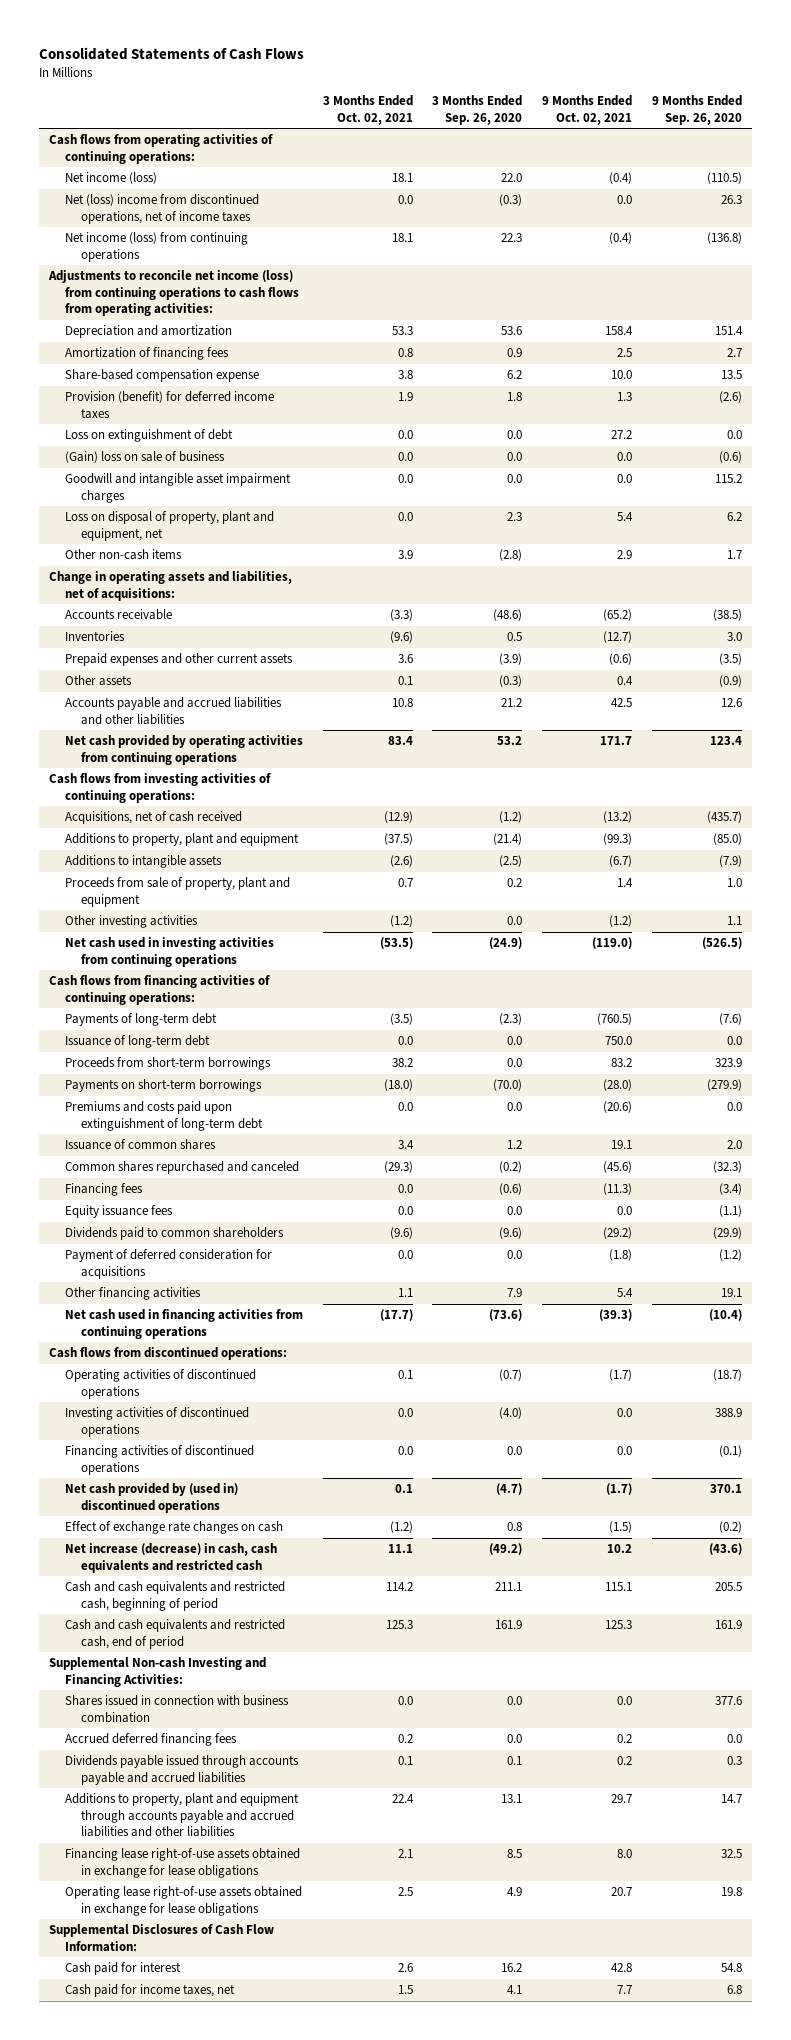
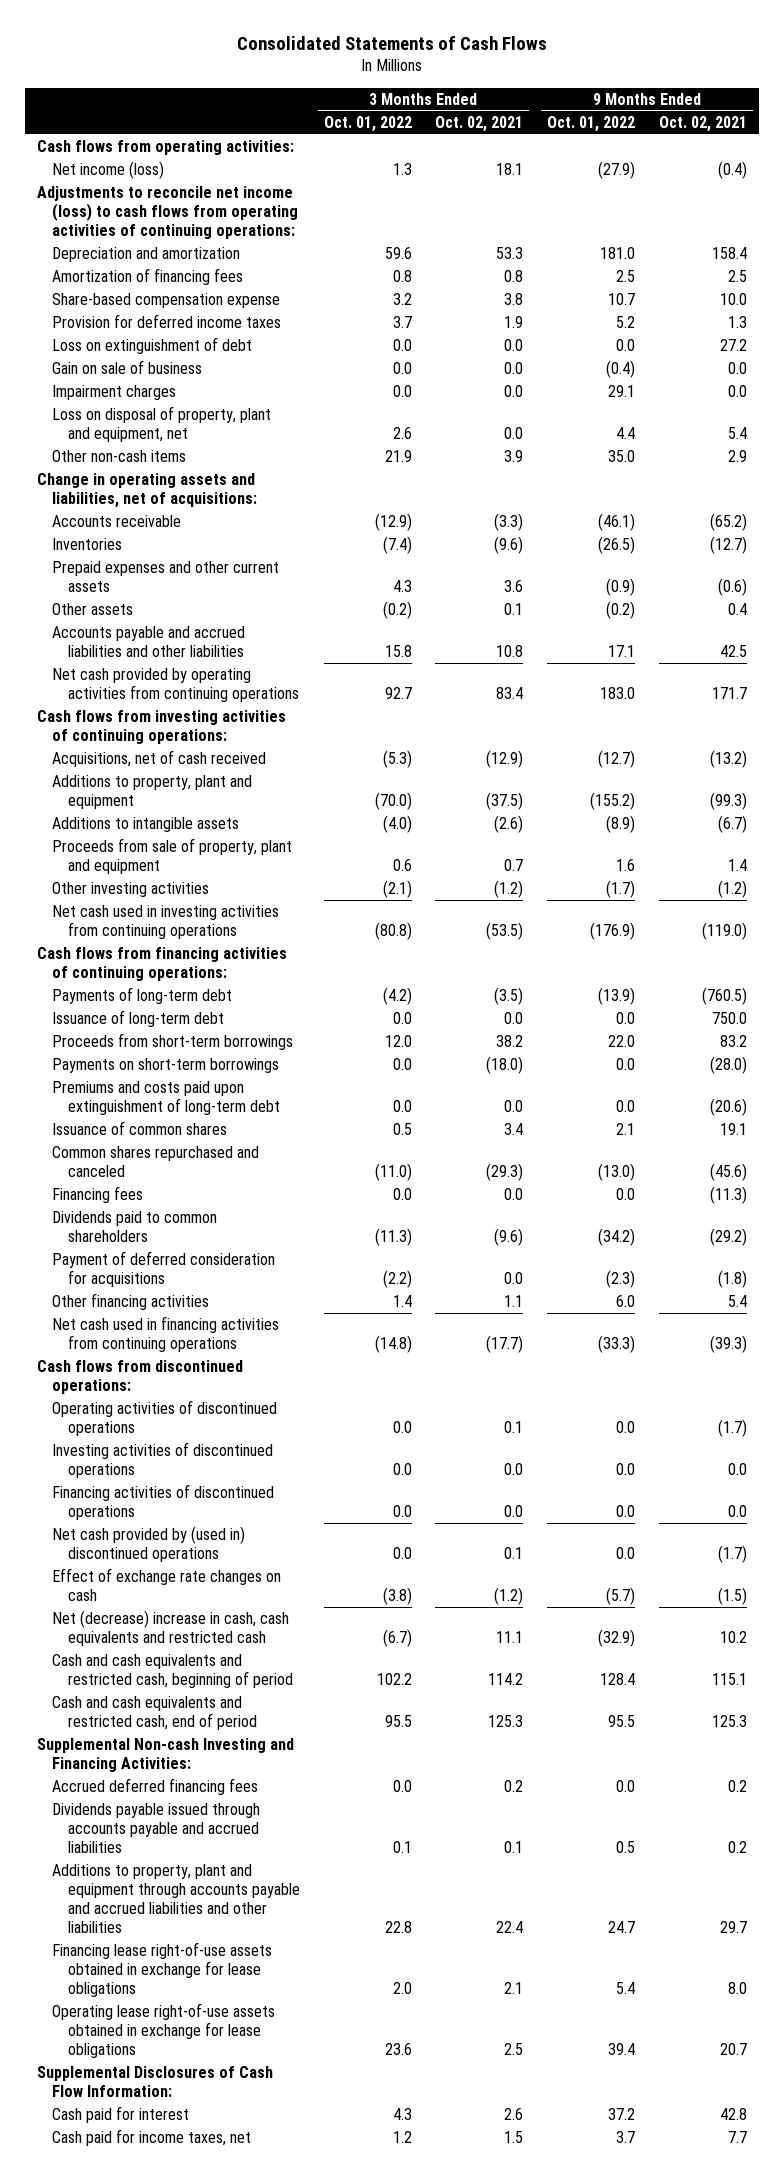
- | 3 Months Ended Oct. 02, 2021 | 3 Months Ended Sep. 26, 2020 | 9 Months Ended Oct. 02, 2021 | 9 Months Ended Sep. 26, 2020
+ | 3 Months Ended Oct. 01, 2022 | 3 Months Ended Oct. 02, 2021 | 9 Months Ended Oct. 01, 2022 | 9 Months Ended Oct. 02, 2021
- Cash flows from operating activities of continuing operations:
+ Cash flows from operating activities:
- Net (loss) income from discontinued operations, net of income taxes | 0.0 | (0.3) | 0.0 | 26.3
- Net income (loss) from continuing operations | 18.1 | 22.3 | (0.4) | (136.8)
- Adjustments to reconcile net income (loss) from continuing operations to cash flows from operating activities:
+ Adjustments to reconcile net income (loss) to cash flows from operating activities of continuing operations:
- Provision (benefit) for deferred income taxes | 1.9 | 1.8 | 1.3 | (2.6)
+ Provision for deferred income taxes | 3.7 | 1.9 | 5.2 | 1.3
- (Gain) loss on sale of business | 0.0 | 0.0 | 0.0 | (0.6)
- Goodwill and intangible asset impairment charges | 0.0 | 0.0 | 0.0 | 115.2
+ Gain on sale of business | 0.0 | 0.0 | (0.4) | 0.0
+ Impairment charges | 0.0 | 0.0 | 29.1 | 0.0
- Equity issuance fees | 0.0 | 0.0 | 0.0 | (1.1)
- Net increase (decrease) in cash, cash equivalents and restricted cash | 11.1 | (49.2) | 10.2 | (43.6)
+ Net (decrease) increase in cash, cash equivalents and restricted cash | (6.7) | 11.1 | (32.9) | 10.2
- Shares issued in connection with business combination | 0.0 | 0.0 | 0.0 | 377.6

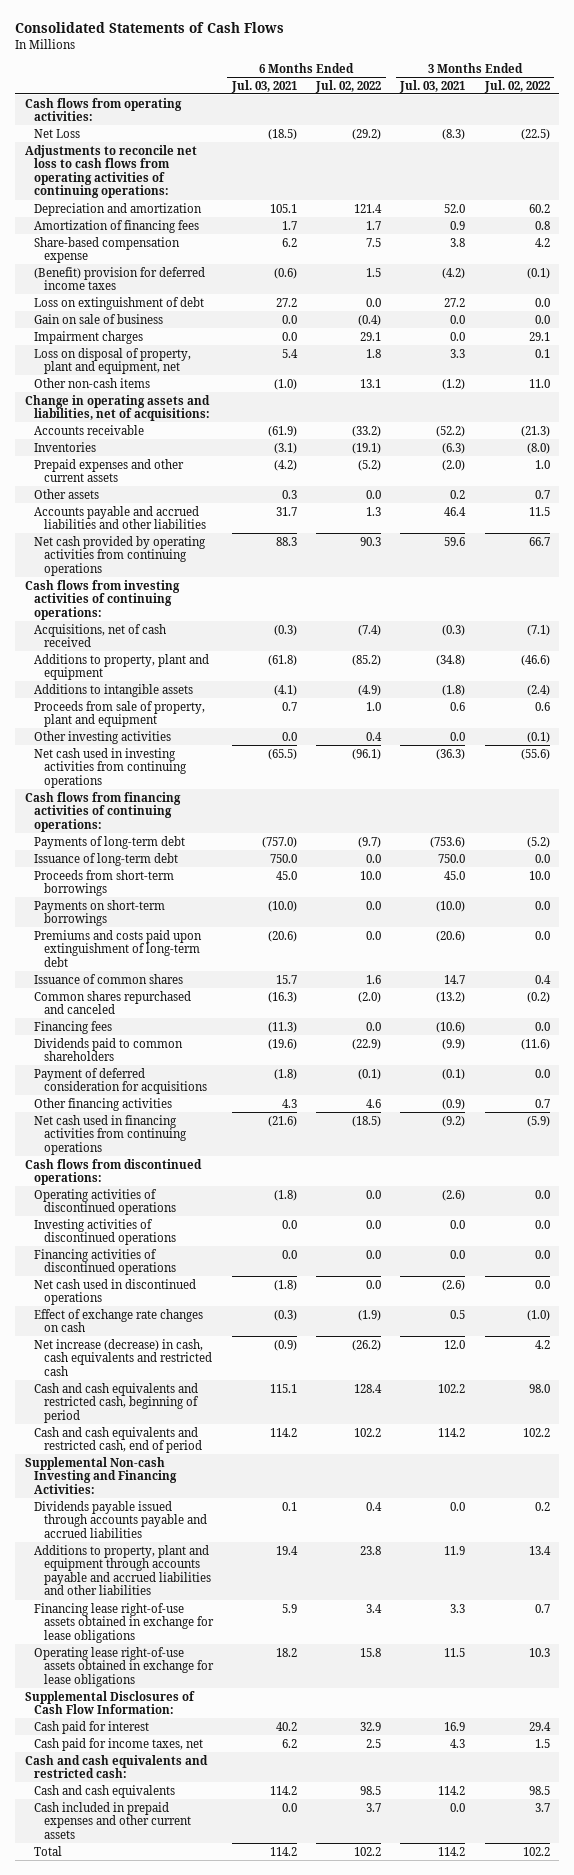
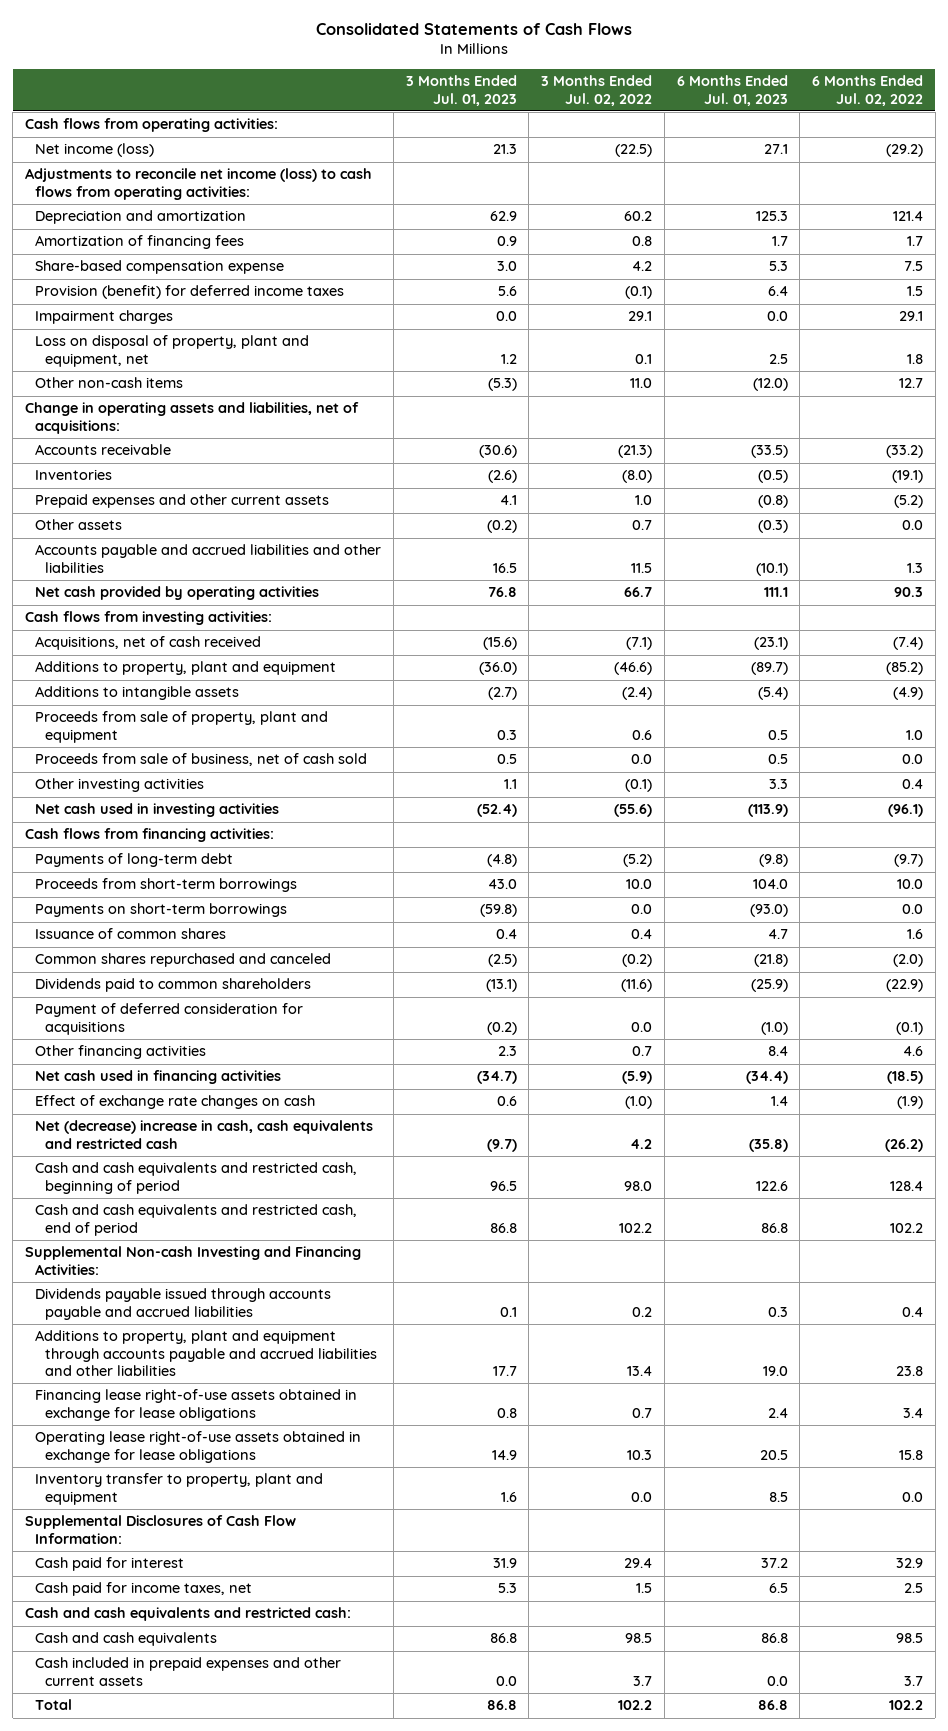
- | 6 Months Ended Jul. 03, 2021 | 6 Months Ended Jul. 02, 2022 | 3 Months Ended Jul. 03, 2021 | 3 Months Ended Jul. 02, 2022
+ | 3 Months Ended Jul. 01, 2023 | 3 Months Ended Jul. 02, 2022 | 6 Months Ended Jul. 01, 2023 | 6 Months Ended Jul. 02, 2022
- Net Loss | (18.5) | (29.2) | (8.3) | (22.5)
- Adjustments to reconcile net loss to cash flows from operating activities of continuing operations:
+ Net income (loss) | 21.3 | (22.5) | 27.1 | (29.2)
+ Adjustments to reconcile net income (loss) to cash flows from operating activities:
- (Benefit) provision for deferred income taxes | (0.6) | 1.5 | (4.2) | (0.1)
- Loss on extinguishment of debt | 27.2 | 0.0 | 27.2 | 0.0
- Gain on sale of business | 0.0 | (0.4) | 0.0 | 0.0
+ Provision (benefit) for deferred income taxes | 5.6 | (0.1) | 6.4 | 1.5
- Other non-cash items | (1.0) | 13.1 | (1.2) | 11.0
+ Other non-cash items | (5.3) | 11.0 | (12.0) | 12.7
- Net cash provided by operating activities from continuing operations | 88.3 | 90.3 | 59.6 | 66.7
- Cash flows from investing activities of continuing operations:
+ Net cash provided by operating activities | 76.8 | 66.7 | 111.1 | 90.3
+ Cash flows from investing activities:
+ Proceeds from sale of business, net of cash sold | 0.5 | 0.0 | 0.5 | 0.0
- Net cash used in investing activities from continuing operations | (65.5) | (96.1) | (36.3) | (55.6)
- Cash flows from financing activities of continuing operations:
+ Net cash used in investing activities | (52.4) | (55.6) | (113.9) | (96.1)
+ Cash flows from financing activities:
- Issuance of long-term debt | 750.0 | 0.0 | 750.0 | 0.0
- Premiums and costs paid upon extinguishment of long-term debt | (20.6) | 0.0 | (20.6) | 0.0
- Financing fees | (11.3) | 0.0 | (10.6) | 0.0
- Net cash used in financing activities from continuing operations | (21.6) | (18.5) | (9.2) | (5.9)
- Cash flows from discontinued operations:
- Operating activities of discontinued operations | (1.8) | 0.0 | (2.6) | 0.0
- Investing activities of discontinued operations | 0.0 | 0.0 | 0.0 | 0.0
- Financing activities of discontinued operations | 0.0 | 0.0 | 0.0 | 0.0
- Net cash used in discontinued operations | (1.8) | 0.0 | (2.6) | 0.0
+ Net cash used in financing activities | (34.7) | (5.9) | (34.4) | (18.5)
- Net increase (decrease) in cash, cash equivalents and restricted cash | (0.9) | (26.2) | 12.0 | 4.2
+ Net (decrease) increase in cash, cash equivalents and restricted cash | (9.7) | 4.2 | (35.8) | (26.2)
+ Inventory transfer to property, plant and equipment | 1.6 | 0.0 | 8.5 | 0.0

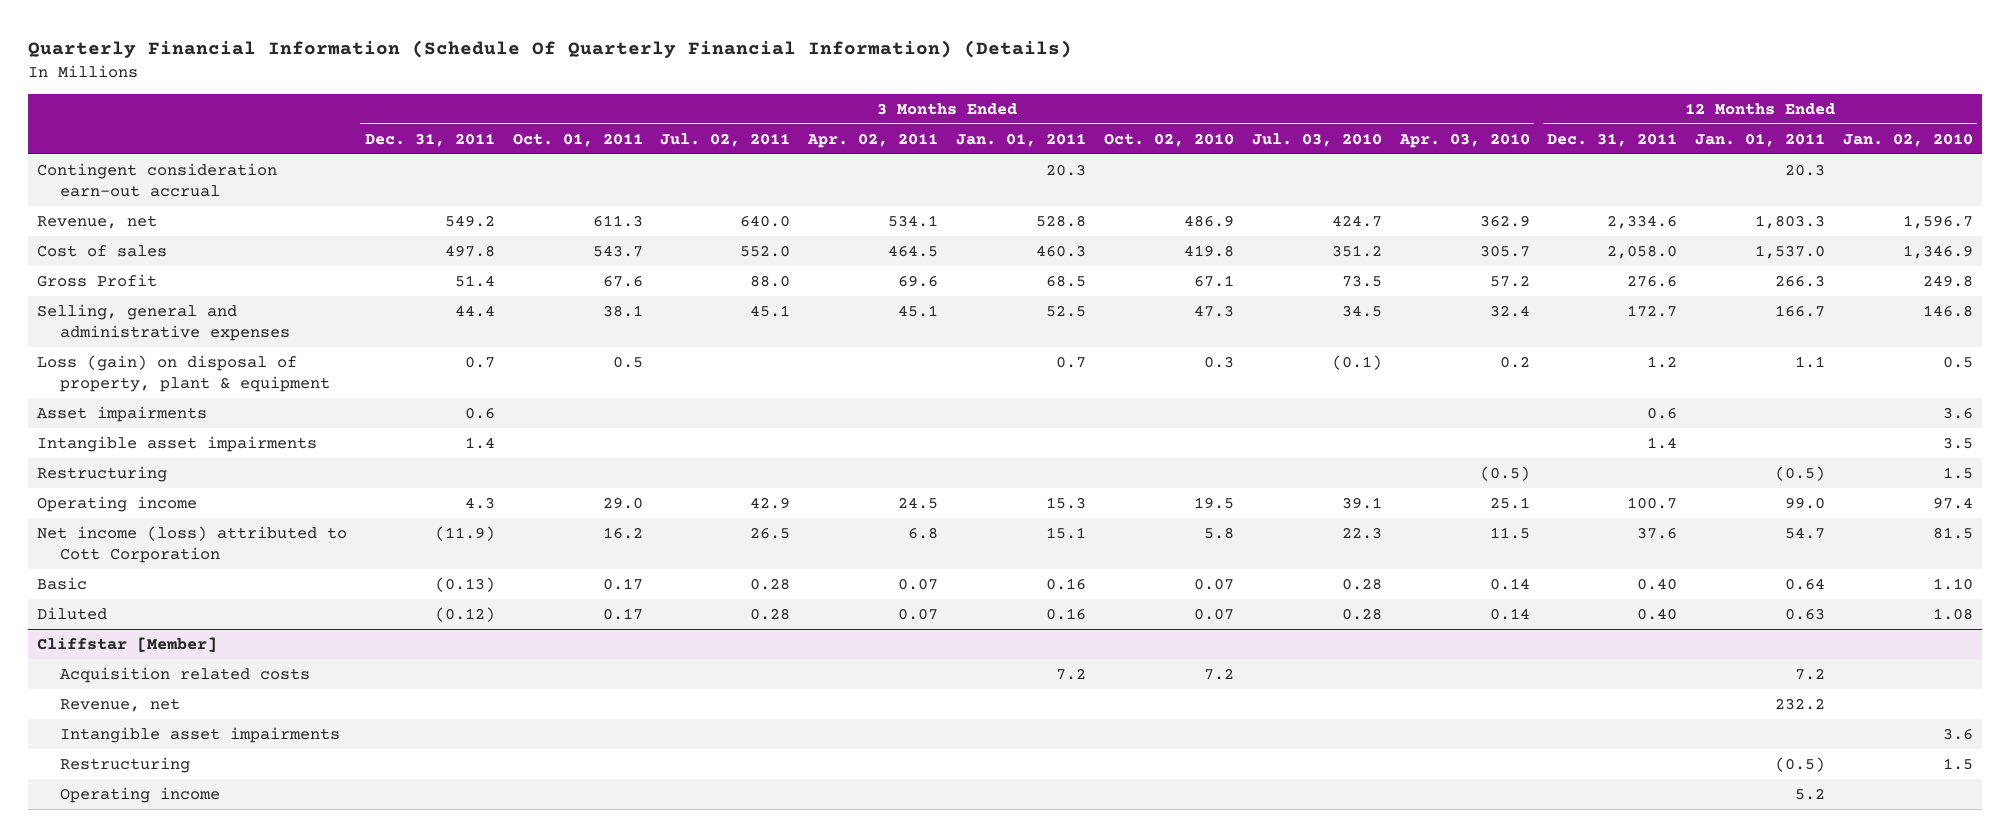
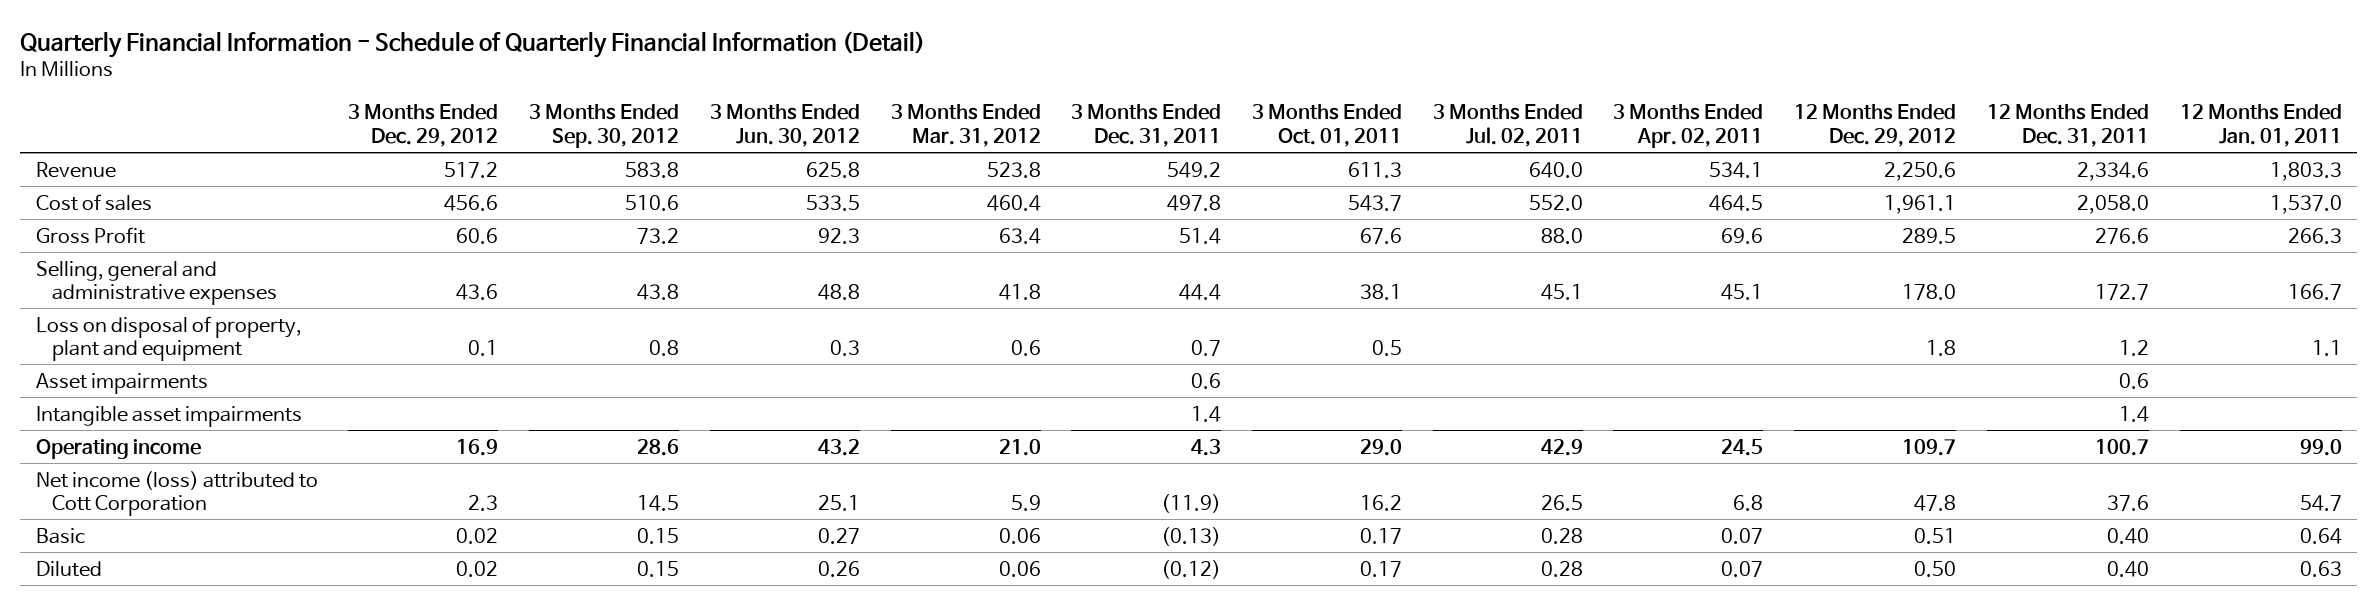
- Quarterly Financial Information (Schedule Of Quarterly Financial Information) (Details)
+ Quarterly Financial Information - Schedule of Quarterly Financial Information (Detail)
- | 3 Months Ended Dec. 31, 2011 | 3 Months Ended Oct. 01, 2011 | 3 Months Ended Jul. 02, 2011 | 3 Months Ended Apr. 02, 2011 | 3 Months Ended Jan. 01, 2011 | 3 Months Ended Oct. 02, 2010 | 3 Months Ended Jul. 03, 2010 | 3 Months Ended Apr. 03, 2010 | 12 Months Ended Dec. 31, 2011 | 12 Months Ended Jan. 01, 2011 | 12 Months Ended Jan. 02, 2010
+ | 3 Months Ended Dec. 29, 2012 | 3 Months Ended Sep. 30, 2012 | 3 Months Ended Jun. 30, 2012 | 3 Months Ended Mar. 31, 2012 | 3 Months Ended Dec. 31, 2011 | 3 Months Ended Oct. 01, 2011 | 3 Months Ended Jul. 02, 2011 | 3 Months Ended Apr. 02, 2011 | 12 Months Ended Dec. 29, 2012 | 12 Months Ended Dec. 31, 2011 | 12 Months Ended Jan. 01, 2011
- Contingent consideration earn-out accrual | | | | | 20.3 | | | | | 20.3 |
- Revenue, net | 549.2 | 611.3 | 640.0 | 534.1 | 528.8 | 486.9 | 424.7 | 362.9 | 2,334.6 | 1,803.3 | 1,596.7
+ Revenue | 517.2 | 583.8 | 625.8 | 523.8 | 549.2 | 611.3 | 640.0 | 534.1 | 2,250.6 | 2,334.6 | 1,803.3
- Loss (gain) on disposal of property, plant & equipment | 0.7 | 0.5 | | | 0.7 | 0.3 | (0.1) | 0.2 | 1.2 | 1.1 | 0.5
+ Loss on disposal of property, plant and equipment | 0.1 | 0.8 | 0.3 | 0.6 | 0.7 | 0.5 | | | 1.8 | 1.2 | 1.1
- Restructuring | | | | | | | | (0.5) | | (0.5) | 1.5
- Cliffstar [Member]
- Acquisition related costs | | | | | 7.2 | 7.2 | | | | 7.2 |
- Revenue, net | | | | | | | | | | 232.2 |
- Intangible asset impairments | | | | | | | | | | | 3.6
- Restructuring | | | | | | | | | | (0.5) | 1.5
- Operating income | | | | | | | | | | 5.2 |

